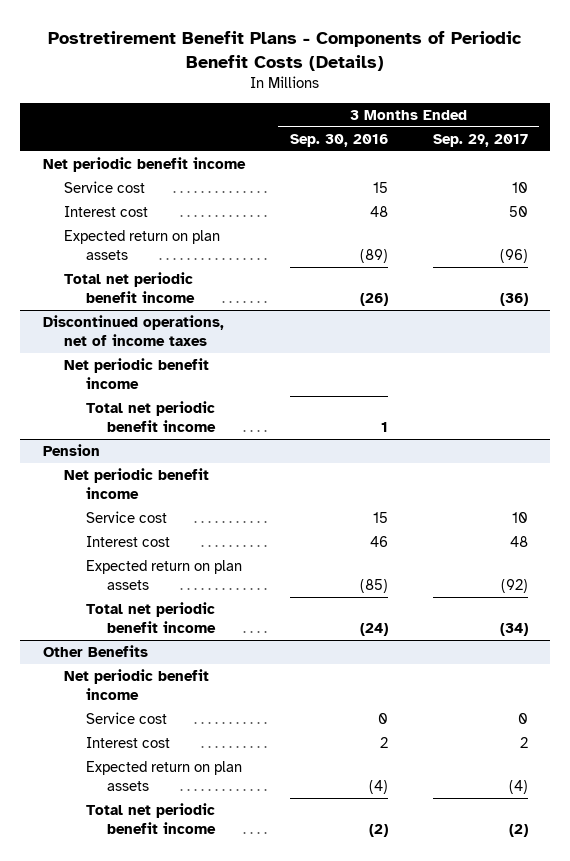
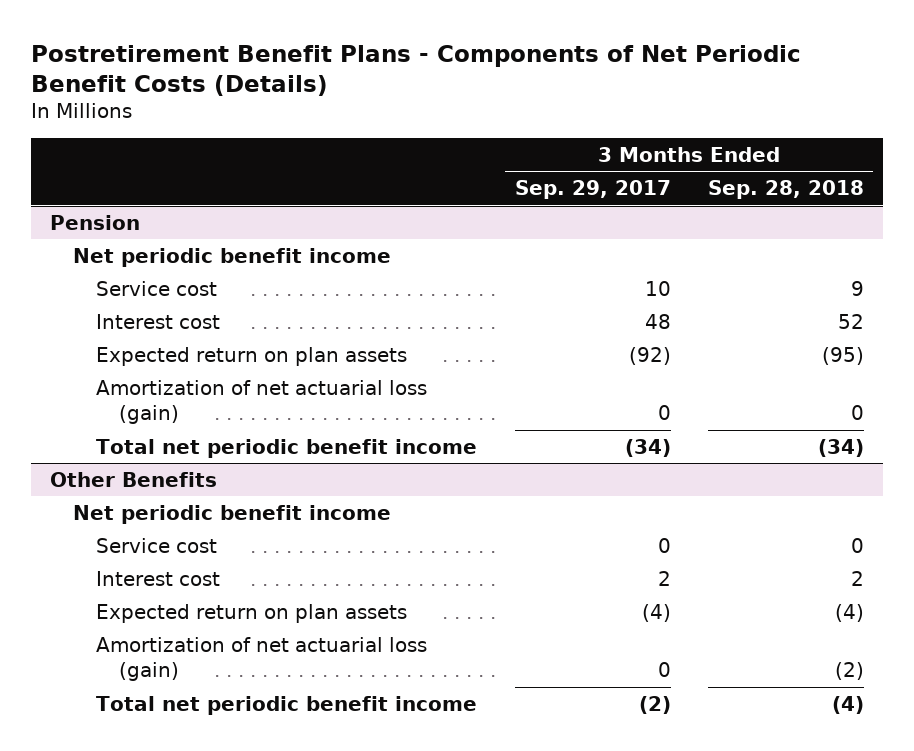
- Postretirement Benefit Plans - Components of Periodic Benefit Costs (Details)
+ Postretirement Benefit Plans - Components of Net Periodic Benefit Costs (Details)
- | 3 Months Ended Sep. 30, 2016 | 3 Months Ended Sep. 29, 2017
+ | 3 Months Ended Sep. 29, 2017 | 3 Months Ended Sep. 28, 2018
- Net periodic benefit income
- Service cost | 15 | 10
- Interest cost | 48 | 50
- Expected return on plan assets | (89) | (96)
- Total net periodic benefit income | (26) | (36)
- Discontinued operations, net of income taxes
- Net periodic benefit income
- Total net periodic benefit income | 1 |
@ Pension
+ Amortization of net actuarial loss (gain) | 0 | 0
@ Other Benefits
+ Amortization of net actuarial loss (gain) | 0 | (2)

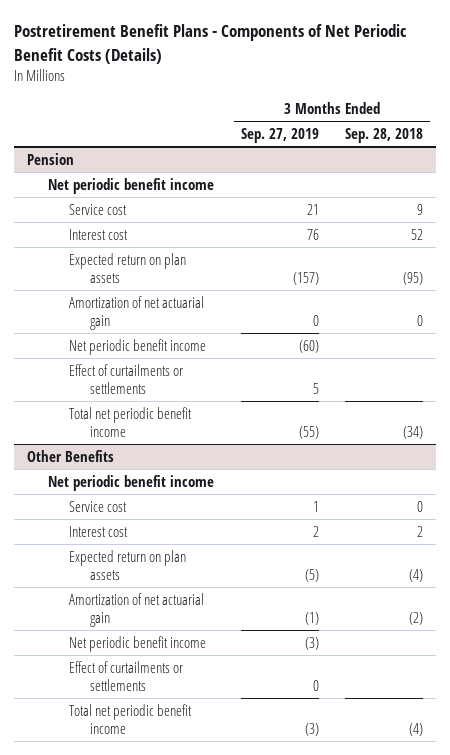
- | 3 Months Ended Sep. 29, 2017 | 3 Months Ended Sep. 28, 2018
+ | 3 Months Ended Sep. 27, 2019 | 3 Months Ended Sep. 28, 2018
@ Pension
- Amortization of net actuarial loss (gain) | 0 | 0
+ Amortization of net actuarial gain | 0 | 0
+ Net periodic benefit income | (60) |
+ Effect of curtailments or settlements | 5 |
@ Other Benefits
- Amortization of net actuarial loss (gain) | 0 | (2)
+ Amortization of net actuarial gain | (1) | (2)
+ Net periodic benefit income | (3) |
+ Effect of curtailments or settlements | 0 |

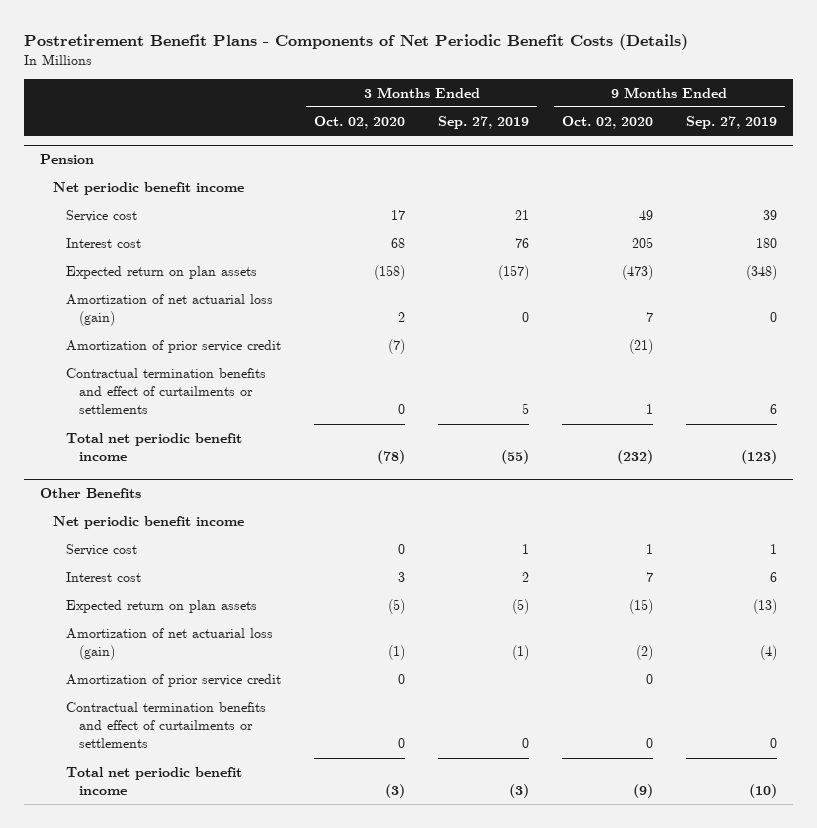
- | 3 Months Ended Sep. 27, 2019 | 3 Months Ended Sep. 28, 2018
+ | 3 Months Ended Oct. 02, 2020 | 3 Months Ended Sep. 27, 2019 | 9 Months Ended Oct. 02, 2020 | 9 Months Ended Sep. 27, 2019
@ Pension
- Amortization of net actuarial gain | 0 | 0
- Net periodic benefit income | (60) |
- Effect of curtailments or settlements | 5 |
+ Amortization of net actuarial loss (gain) | 2 | 0 | 7 | 0
+ Amortization of prior service credit | (7) | | (21) |
+ Contractual termination benefits and effect of curtailments or settlements | 0 | 5 | 1 | 6
@ Other Benefits
- Amortization of net actuarial gain | (1) | (2)
- Net periodic benefit income | (3) |
- Effect of curtailments or settlements | 0 |
+ Amortization of net actuarial loss (gain) | (1) | (1) | (2) | (4)
+ Amortization of prior service credit | 0 | | 0 |
+ Contractual termination benefits and effect of curtailments or settlements | 0 | 0 | 0 | 0

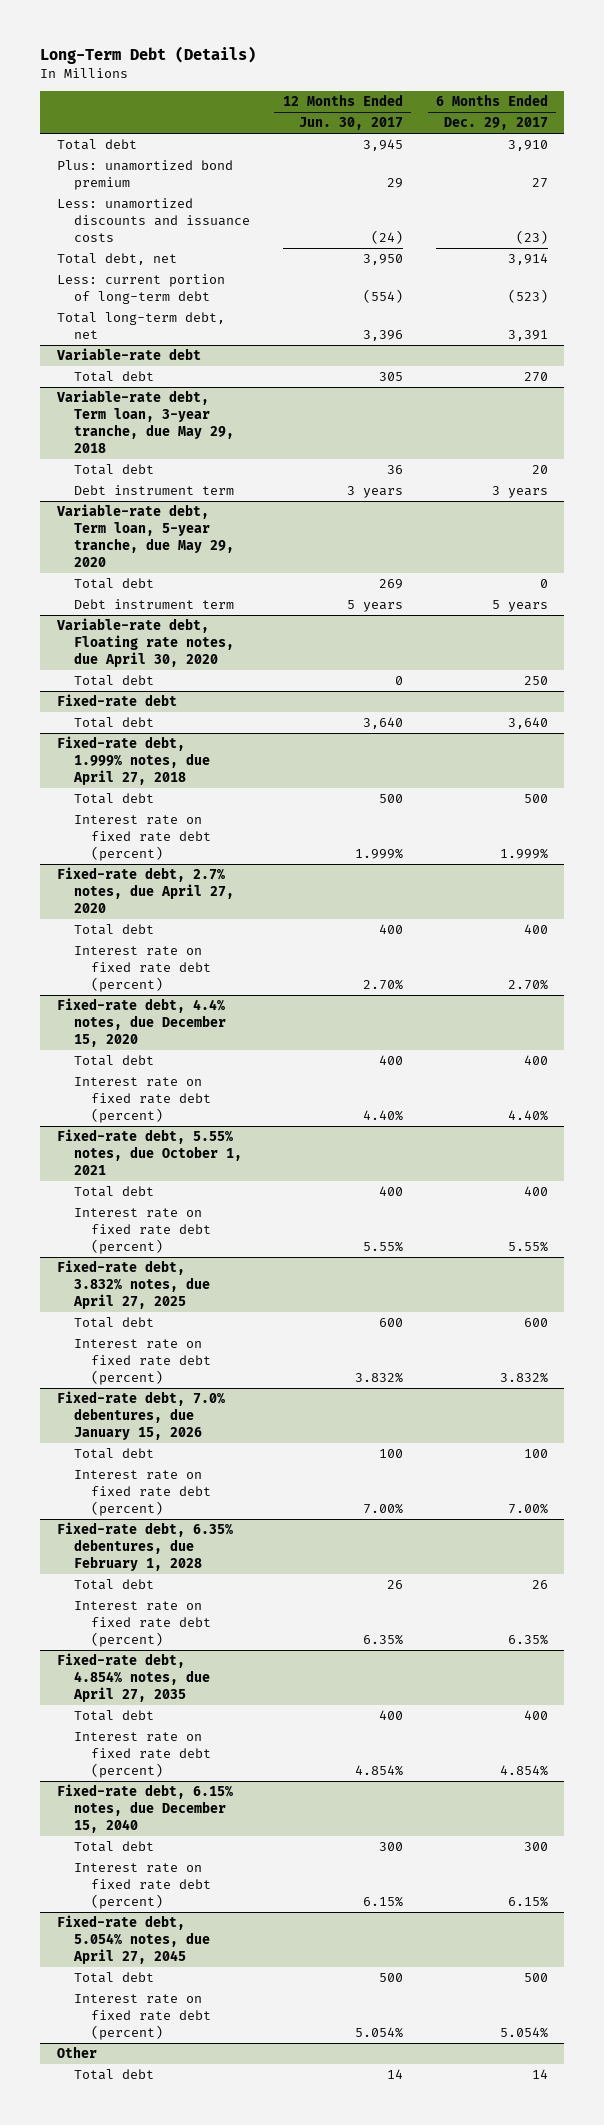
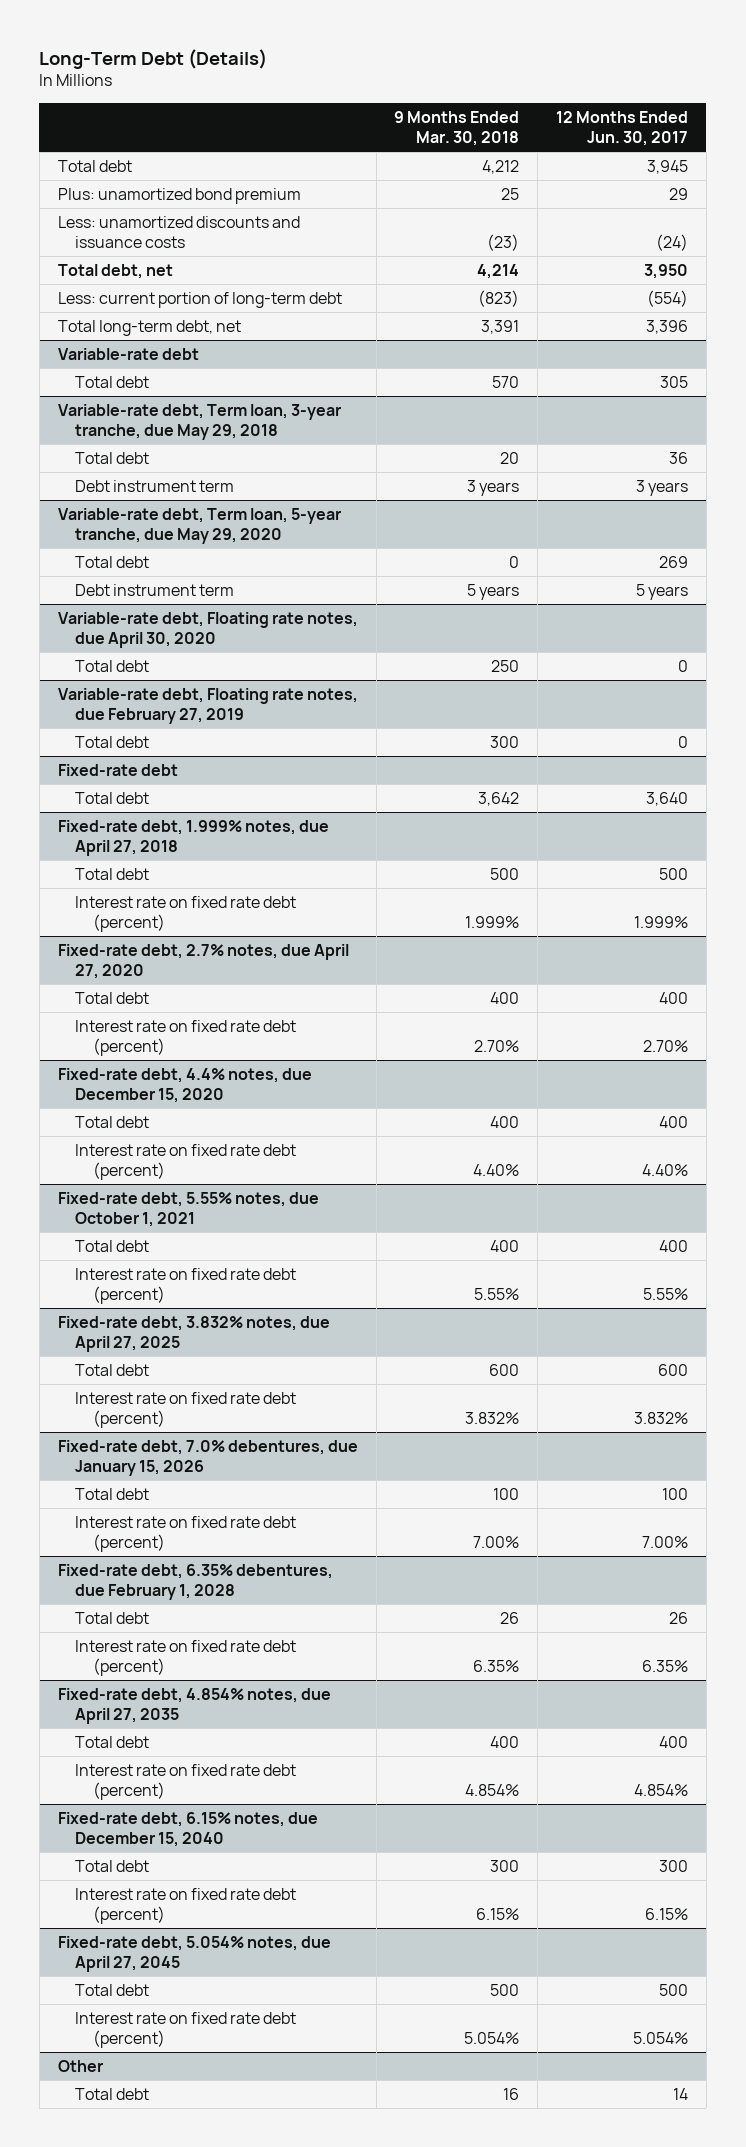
- | 12 Months Ended Jun. 30, 2017 | 6 Months Ended Dec. 29, 2017
+ | 9 Months Ended Mar. 30, 2018 | 12 Months Ended Jun. 30, 2017
+ Variable-rate debt, Floating rate notes, due February 27, 2019
+ Total debt | 300 | 0

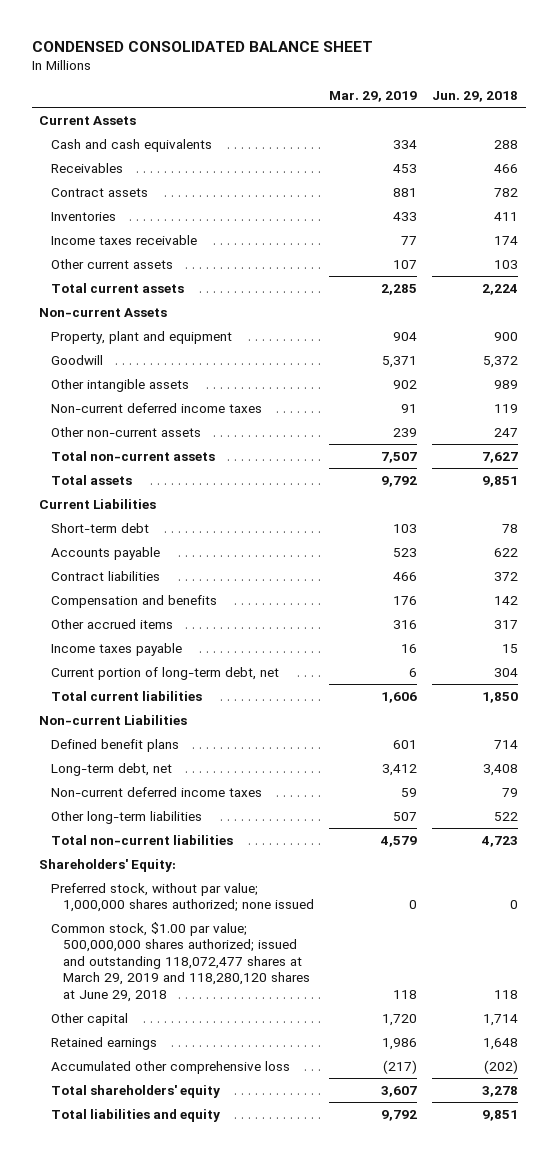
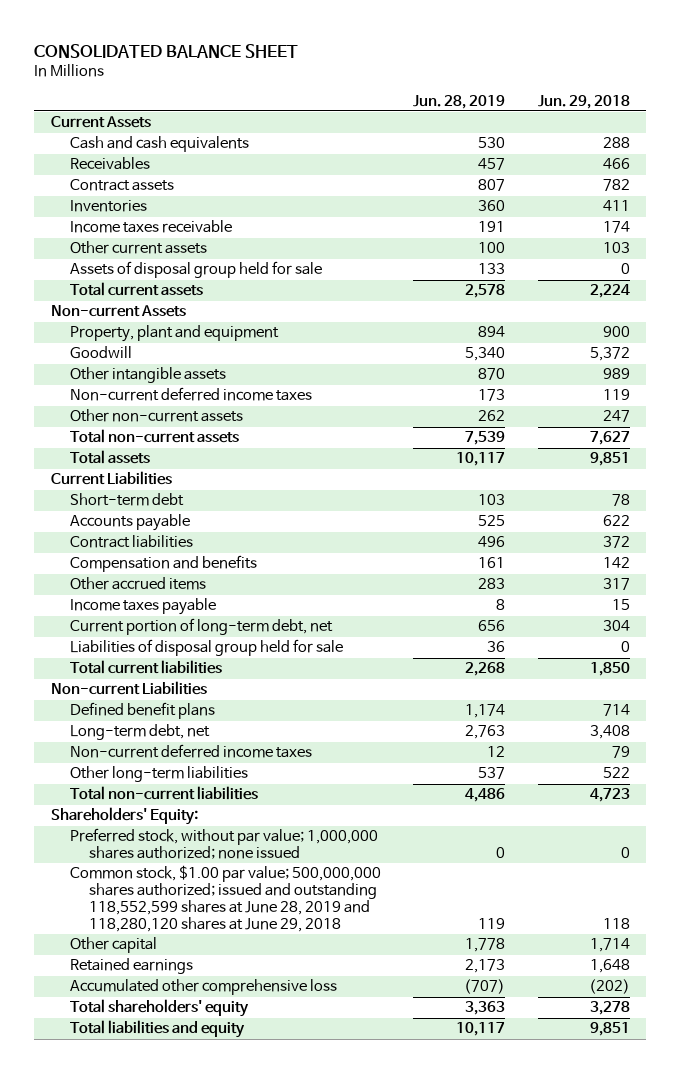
- CONDENSED CONSOLIDATED BALANCE SHEET
+ CONSOLIDATED BALANCE SHEET
- | Mar. 29, 2019 | Jun. 29, 2018
+ | Jun. 28, 2019 | Jun. 29, 2018
+ Assets of disposal group held for sale | 133 | 0
+ Liabilities of disposal group held for sale | 36 | 0
- Common stock, $1.00 par value; 500,000,000 shares authorized; issued and outstanding 118,072,477 shares at March 29, 2019 and 118,280,120 shares at June 29, 2018 | 118 | 118
+ Common stock, $1.00 par value; 500,000,000 shares authorized; issued and outstanding 118,552,599 shares at June 28, 2019 and 118,280,120 shares at June 29, 2018 | 119 | 118

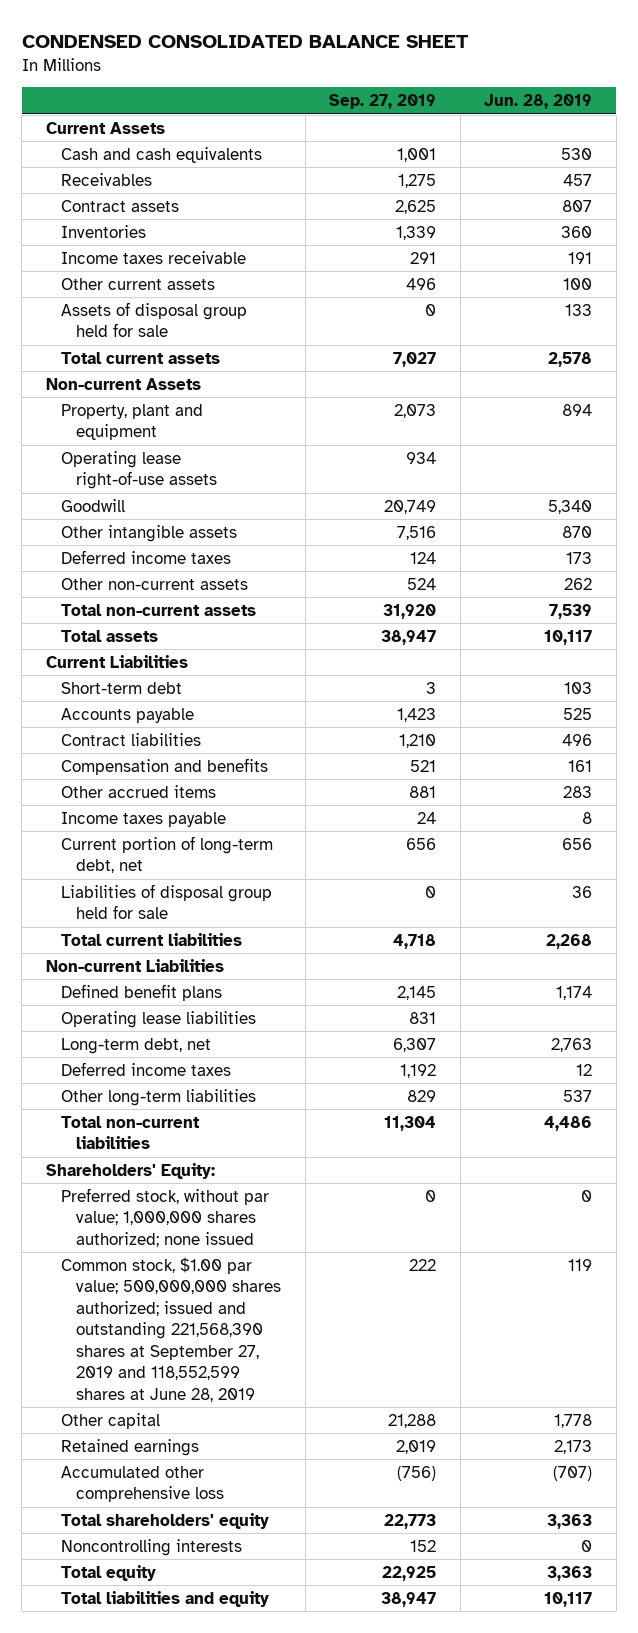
- CONSOLIDATED BALANCE SHEET
+ CONDENSED CONSOLIDATED BALANCE SHEET
- | Jun. 28, 2019 | Jun. 29, 2018
+ | Sep. 27, 2019 | Jun. 28, 2019
+ Operating lease right-of-use assets | 934 |
- Non-current deferred income taxes | 173 | 119
+ Deferred income taxes | 124 | 173
+ Operating lease liabilities | 831 |
- Non-current deferred income taxes | 12 | 79
+ Deferred income taxes | 1,192 | 12
- Common stock, $1.00 par value; 500,000,000 shares authorized; issued and outstanding 118,552,599 shares at June 28, 2019 and 118,280,120 shares at June 29, 2018 | 119 | 118
+ Common stock, $1.00 par value; 500,000,000 shares authorized; issued and outstanding 221,568,390 shares at September 27, 2019 and 118,552,599 shares at June 28, 2019 | 222 | 119
+ Noncontrolling interests | 152 | 0
+ Total equity | 22,925 | 3,363

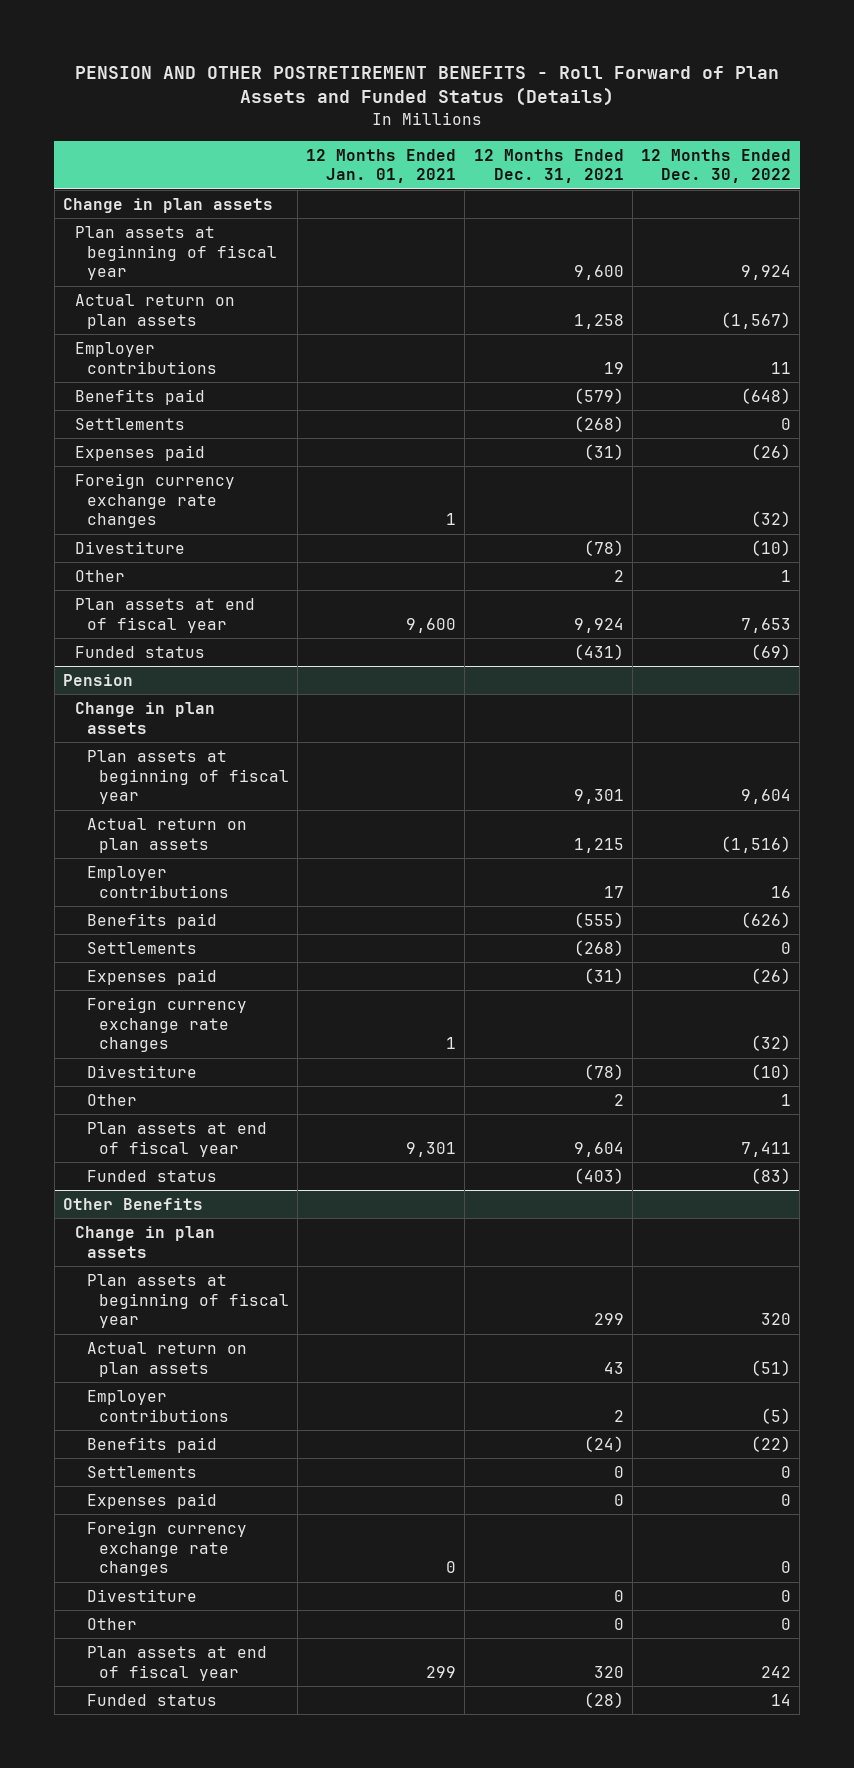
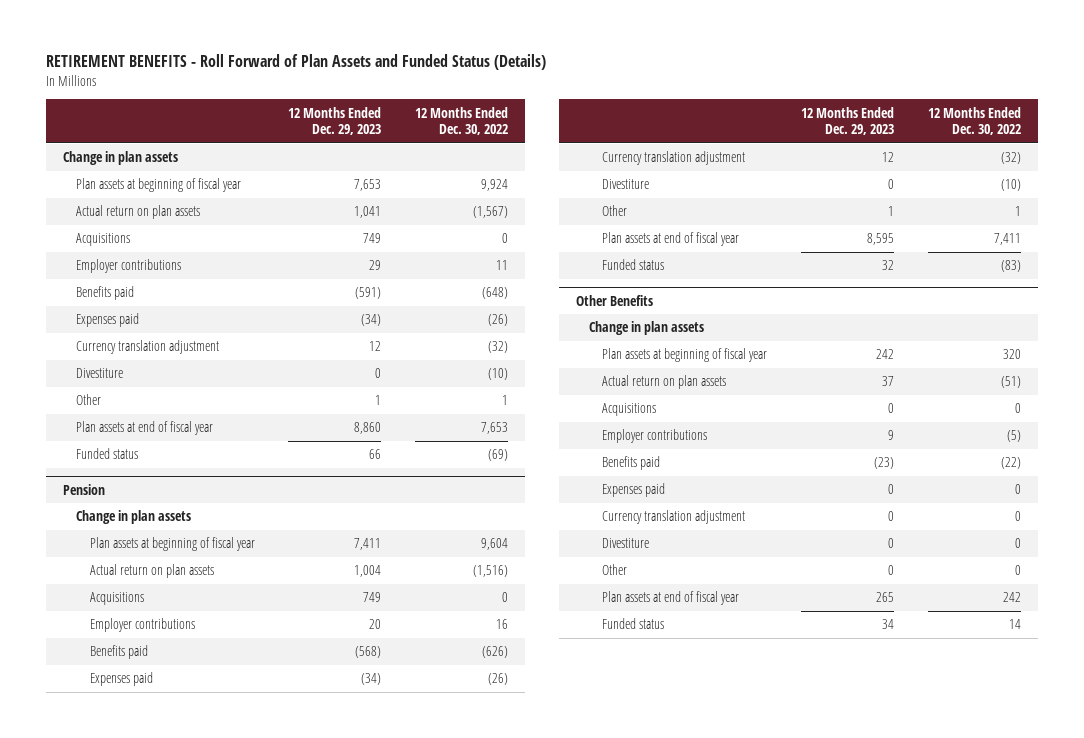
- PENSION AND OTHER POSTRETIREMENT BENEFITS - Roll Forward of Plan Assets and Funded Status (Details)
+ RETIREMENT BENEFITS - Roll Forward of Plan Assets and Funded Status (Details)
- | 12 Months Ended Jan. 01, 2021 | 12 Months Ended Dec. 31, 2021 | 12 Months Ended Dec. 30, 2022
+ | 12 Months Ended Dec. 29, 2023 | 12 Months Ended Dec. 30, 2022
+ Acquisitions | 749 | 0
- Settlements | | (268) | 0
- Foreign currency exchange rate changes | 1 | | (32)
+ Currency translation adjustment | 12 | (32)
@ Pension
+ Acquisitions | 749 | 0
- Settlements | | (268) | 0
- Foreign currency exchange rate changes | 1 | | (32)
+ Currency translation adjustment | 12 | (32)
@ Other Benefits
+ Acquisitions | 0 | 0
- Settlements | | 0 | 0
- Foreign currency exchange rate changes | 0 | | 0
+ Currency translation adjustment | 0 | 0

